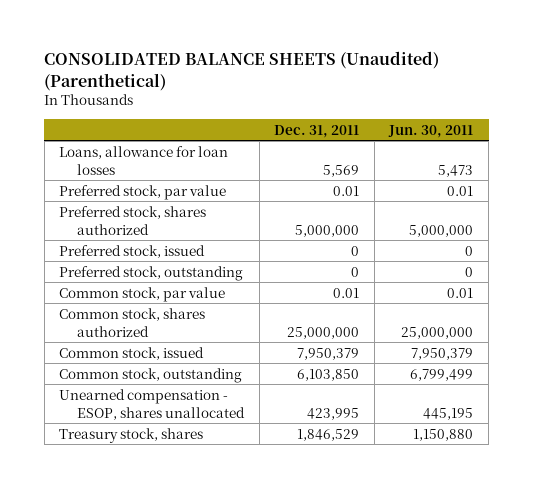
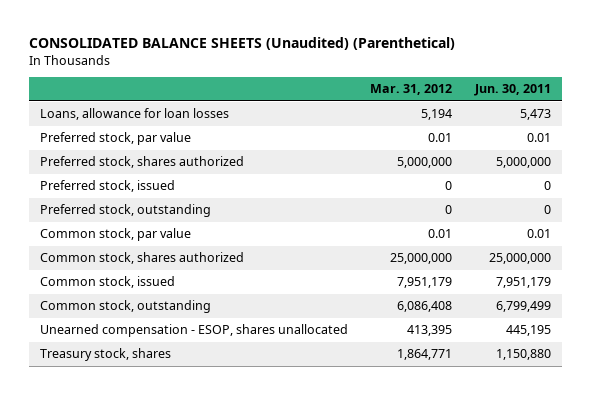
- | Dec. 31, 2011 | Jun. 30, 2011
+ | Mar. 31, 2012 | Jun. 30, 2011
- Common stock, issued | 7,950,379 | 7,950,379
+ Common stock, issued | 7,951,179 | 7,951,179

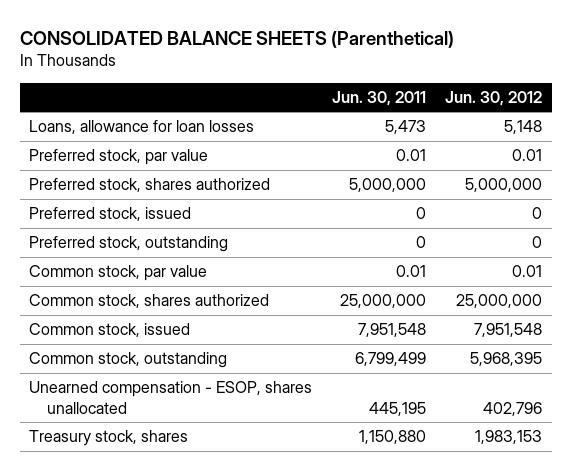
- CONSOLIDATED BALANCE SHEETS (Unaudited) (Parenthetical)
+ CONSOLIDATED BALANCE SHEETS (Parenthetical)
- | Mar. 31, 2012 | Jun. 30, 2011
+ | Jun. 30, 2011 | Jun. 30, 2012
- Common stock, issued | 7,951,179 | 7,951,179
+ Common stock, issued | 7,951,548 | 7,951,548

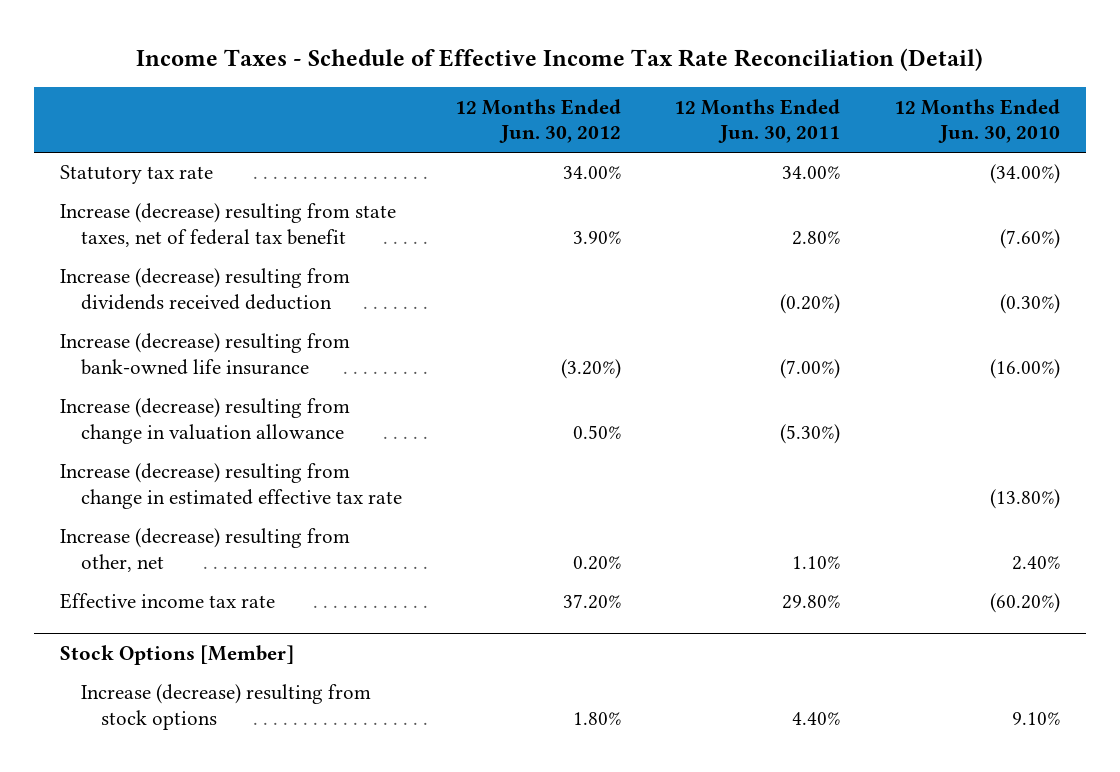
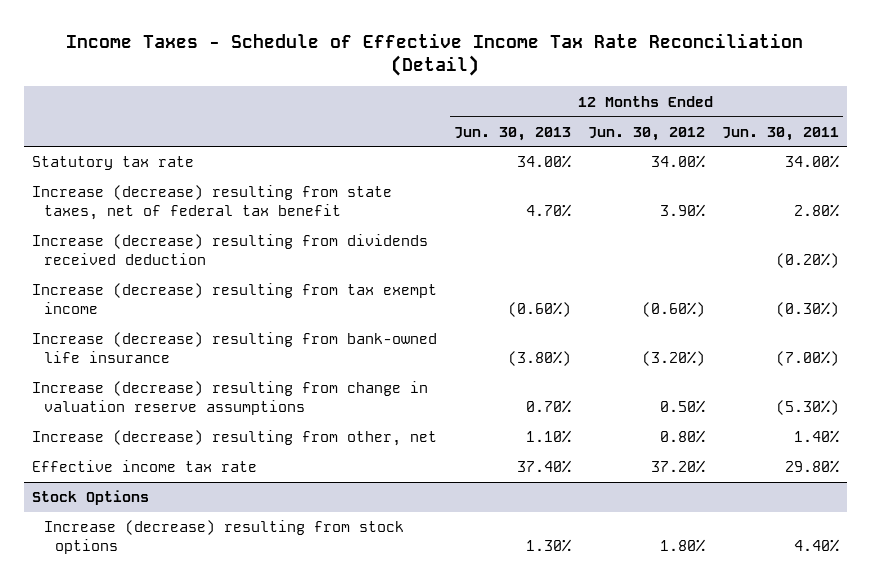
- | 12 Months Ended Jun. 30, 2012 | 12 Months Ended Jun. 30, 2011 | 12 Months Ended Jun. 30, 2010
+ | 12 Months Ended Jun. 30, 2013 | 12 Months Ended Jun. 30, 2012 | 12 Months Ended Jun. 30, 2011
+ Increase (decrease) resulting from tax exempt income | (0.60%) | (0.60%) | (0.30%)
- Increase (decrease) resulting from change in valuation allowance | 0.50% | (5.30%) |
- Increase (decrease) resulting from change in estimated effective tax rate | | | (13.80%)
- Increase (decrease) resulting from other, net | 0.20% | 1.10% | 2.40%
+ Increase (decrease) resulting from change in valuation reserve assumptions | 0.70% | 0.50% | (5.30%)
+ Increase (decrease) resulting from other, net | 1.10% | 0.80% | 1.40%
- Stock Options [Member]
+ Stock Options

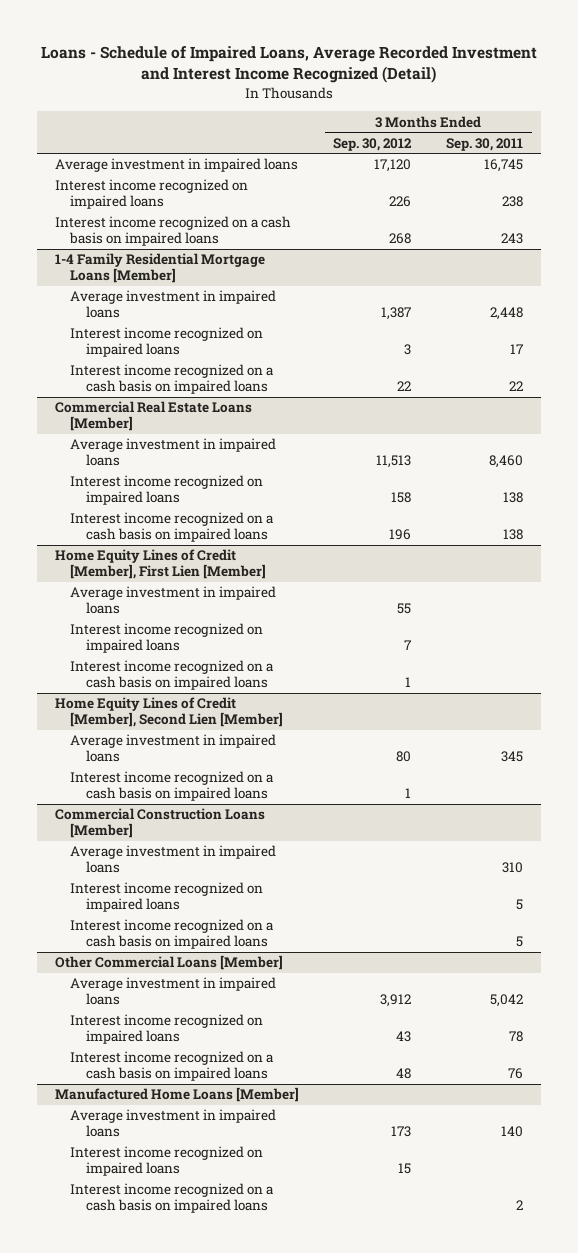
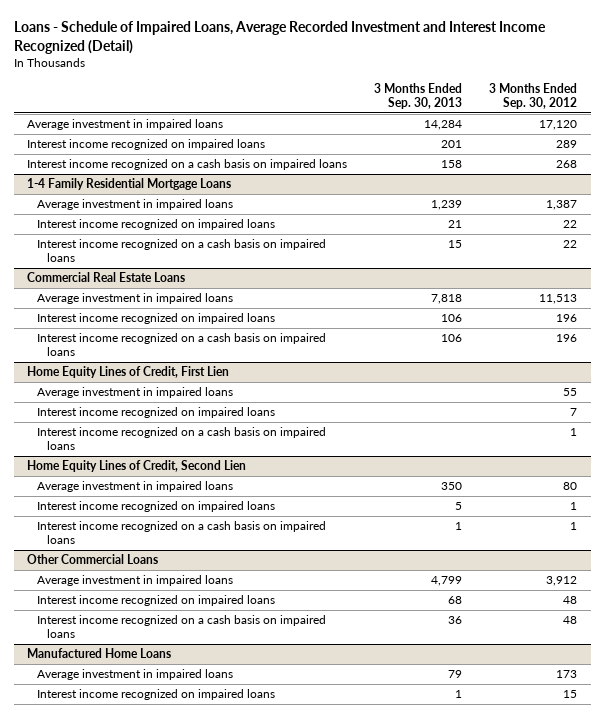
- | 3 Months Ended Sep. 30, 2012 | 3 Months Ended Sep. 30, 2011
+ | 3 Months Ended Sep. 30, 2013 | 3 Months Ended Sep. 30, 2012
- Interest income recognized on impaired loans | 226 | 238
+ Interest income recognized on impaired loans | 201 | 289
- 1-4 Family Residential Mortgage Loans [Member]
+ 1-4 Family Residential Mortgage Loans
- Interest income recognized on impaired loans | 3 | 17
+ Interest income recognized on impaired loans | 21 | 22
- Commercial Real Estate Loans [Member]
+ Commercial Real Estate Loans
- Interest income recognized on impaired loans | 158 | 138
+ Interest income recognized on impaired loans | 106 | 196
- Home Equity Lines of Credit [Member], First Lien [Member]
+ Home Equity Lines of Credit, First Lien
- Home Equity Lines of Credit [Member], Second Lien [Member]
+ Home Equity Lines of Credit, Second Lien
+ Interest income recognized on impaired loans | 5 | 1
- Commercial Construction Loans [Member]
- Average investment in impaired loans | | 310
- Interest income recognized on impaired loans | | 5
- Interest income recognized on a cash basis on impaired loans | | 5
- Other Commercial Loans [Member]
+ Other Commercial Loans
- Interest income recognized on impaired loans | 43 | 78
+ Interest income recognized on impaired loans | 68 | 48
- Manufactured Home Loans [Member]
+ Manufactured Home Loans
- Interest income recognized on a cash basis on impaired loans | | 2

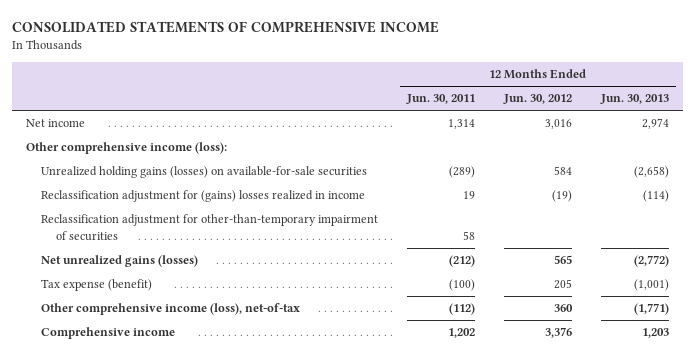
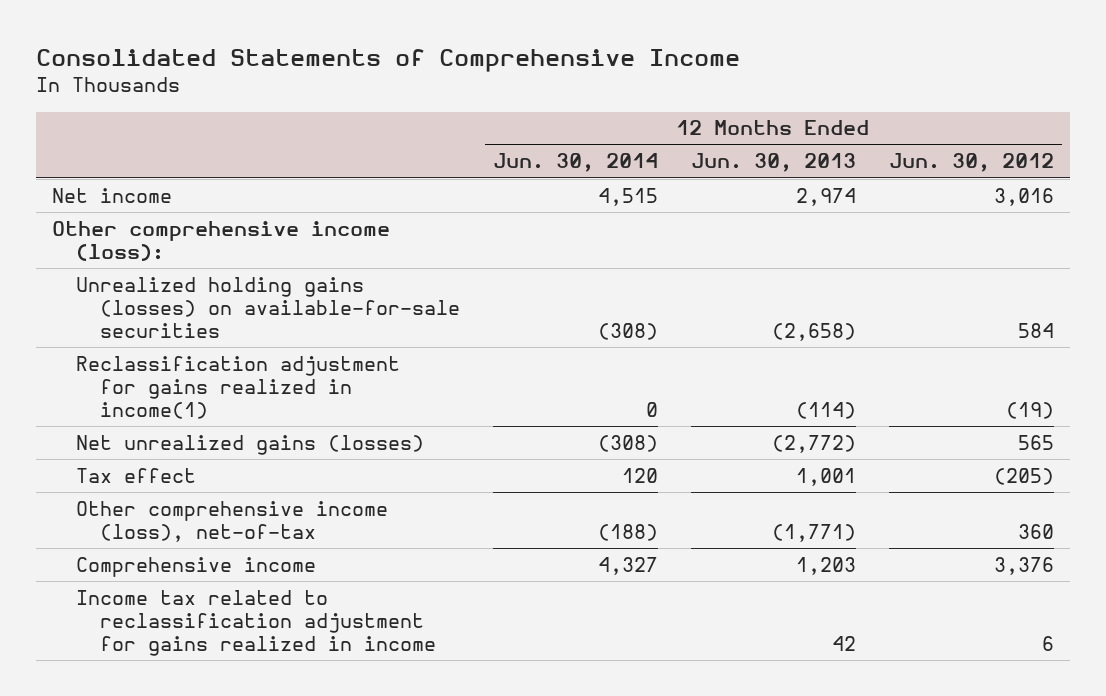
- CONSOLIDATED STATEMENTS OF COMPREHENSIVE INCOME
+ Consolidated Statements of Comprehensive Income
- | 12 Months Ended Jun. 30, 2011 | 12 Months Ended Jun. 30, 2012 | 12 Months Ended Jun. 30, 2013
+ | 12 Months Ended Jun. 30, 2014 | 12 Months Ended Jun. 30, 2013 | 12 Months Ended Jun. 30, 2012
- Reclassification adjustment for (gains) losses realized in income | 19 | (19) | (114)
- Reclassification adjustment for other-than-temporary impairment of securities | 58 | |
+ Reclassification adjustment for gains realized in income(1) | 0 | (114) | (19)
- Tax expense (benefit) | (100) | 205 | (1,001)
+ Tax effect | 120 | 1,001 | (205)
+ Income tax related to reclassification adjustment for gains realized in income | | 42 | 6

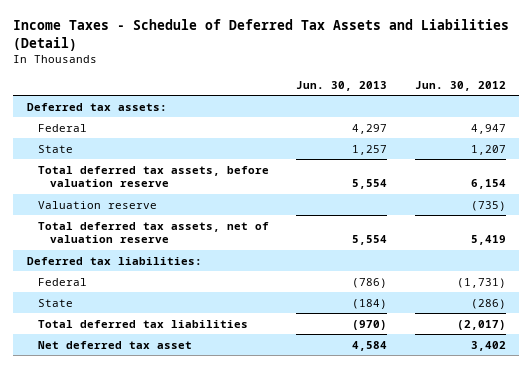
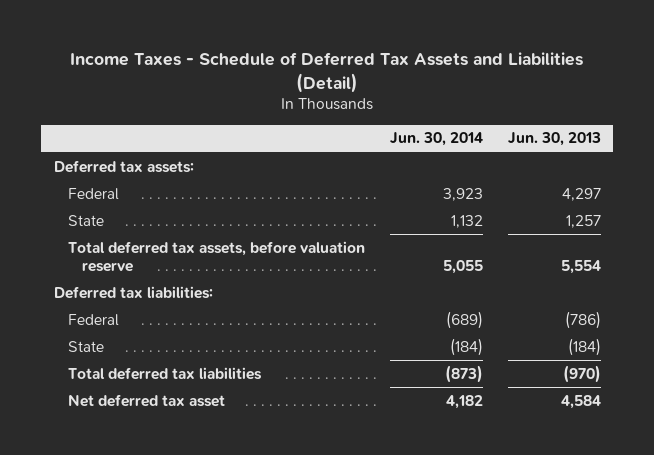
- | Jun. 30, 2013 | Jun. 30, 2012
+ | Jun. 30, 2014 | Jun. 30, 2013
- Valuation reserve | | (735)
- Total deferred tax assets, net of valuation reserve | 5,554 | 5,419

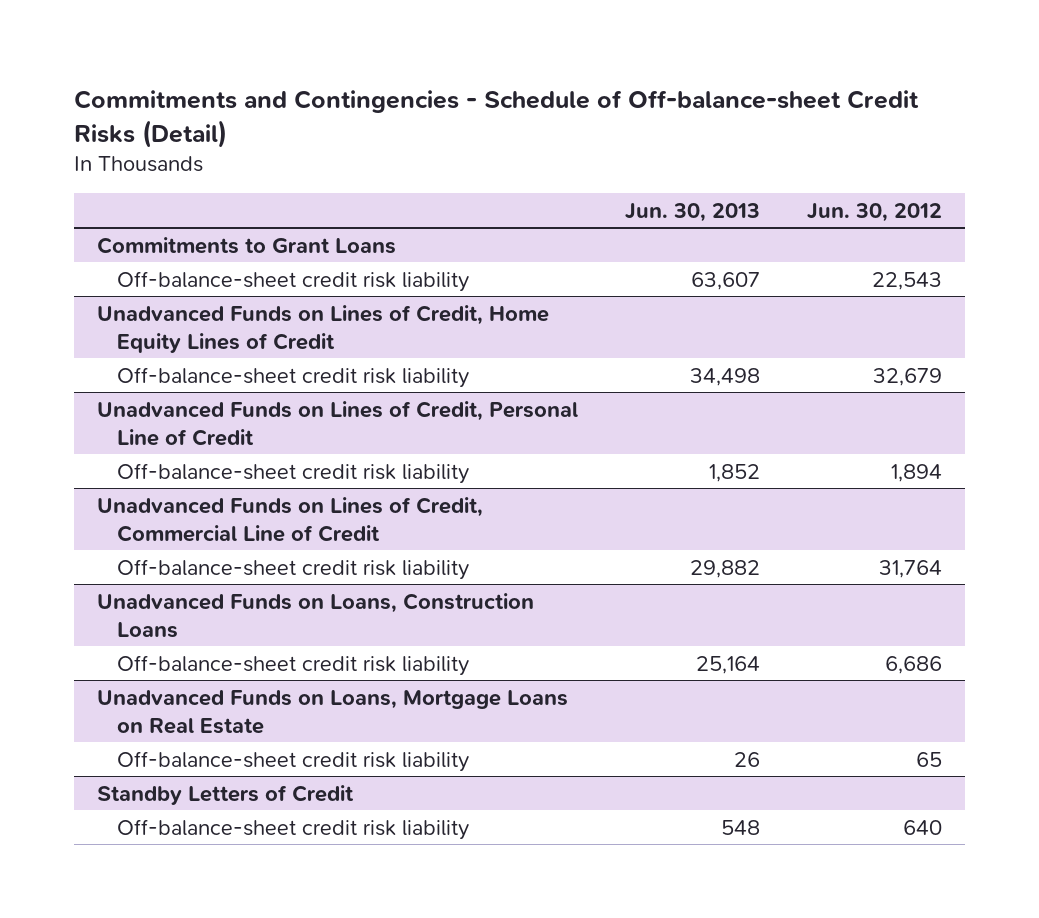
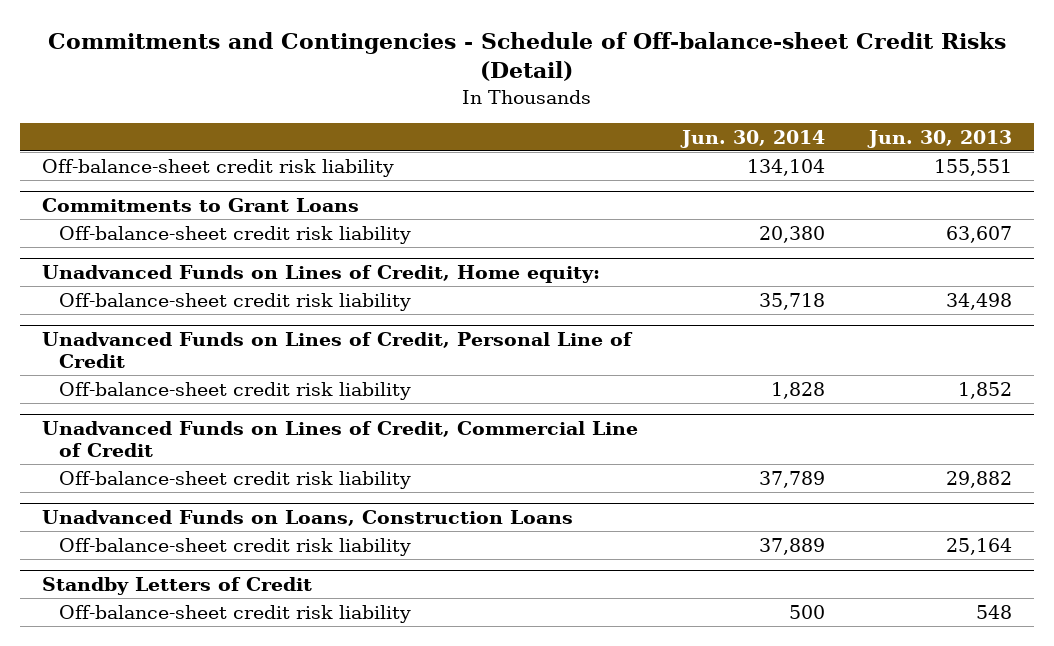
- | Jun. 30, 2013 | Jun. 30, 2012
+ | Jun. 30, 2014 | Jun. 30, 2013
+ Off-balance-sheet credit risk liability | 134,104 | 155,551
- Unadvanced Funds on Lines of Credit, Home Equity Lines of Credit
+ Unadvanced Funds on Lines of Credit, Home equity:
- Unadvanced Funds on Loans, Mortgage Loans on Real Estate
- Off-balance-sheet credit risk liability | 26 | 65

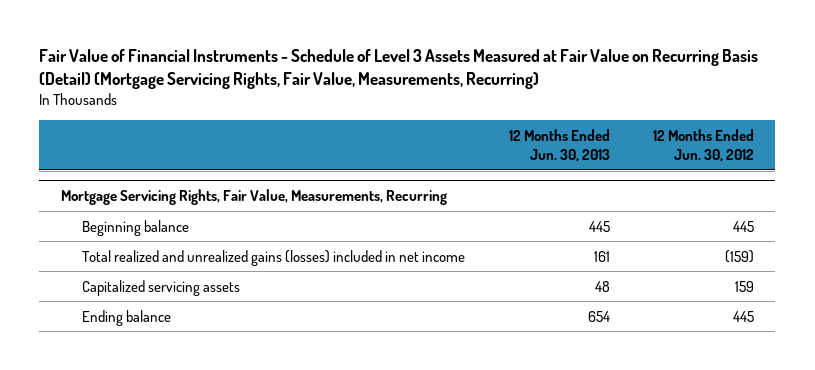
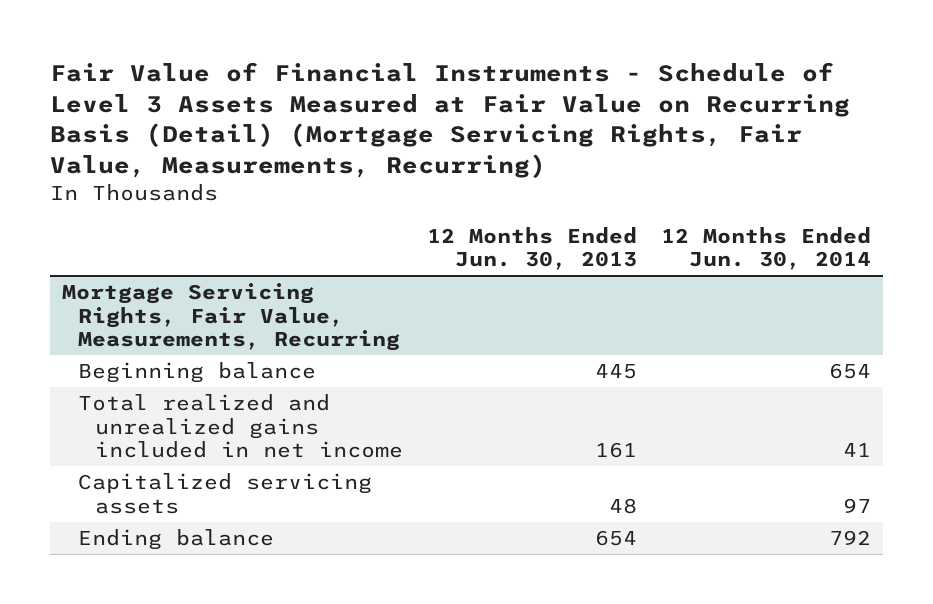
- | 12 Months Ended Jun. 30, 2013 | 12 Months Ended Jun. 30, 2012
+ | 12 Months Ended Jun. 30, 2013 | 12 Months Ended Jun. 30, 2014
@ Mortgage Servicing Rights, Fair Value, Measurements, Recurring
- Total realized and unrealized gains (losses) included in net income | 161 | (159)
+ Total realized and unrealized gains included in net income | 161 | 41

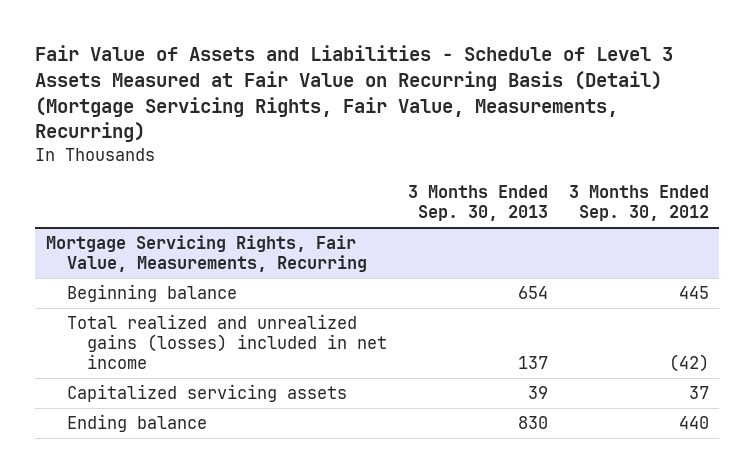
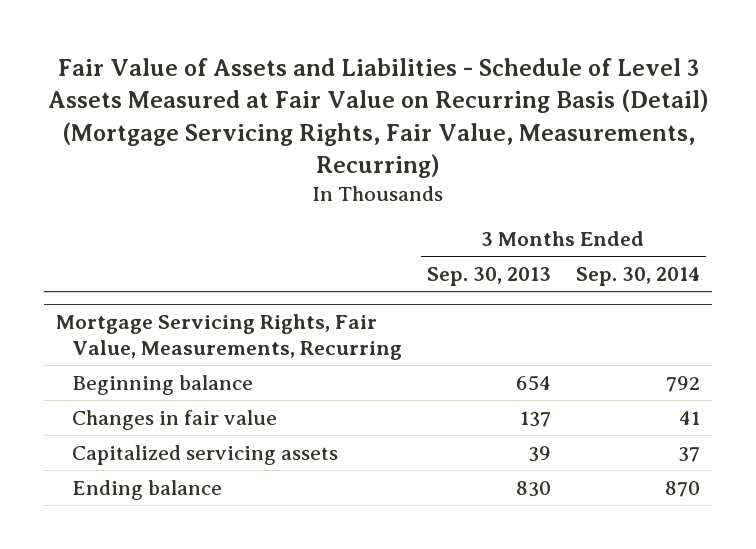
- | 3 Months Ended Sep. 30, 2013 | 3 Months Ended Sep. 30, 2012
+ | 3 Months Ended Sep. 30, 2013 | 3 Months Ended Sep. 30, 2014
@ Mortgage Servicing Rights, Fair Value, Measurements, Recurring
- Total realized and unrealized gains (losses) included in net income | 137 | (42)
+ Changes in fair value | 137 | 41

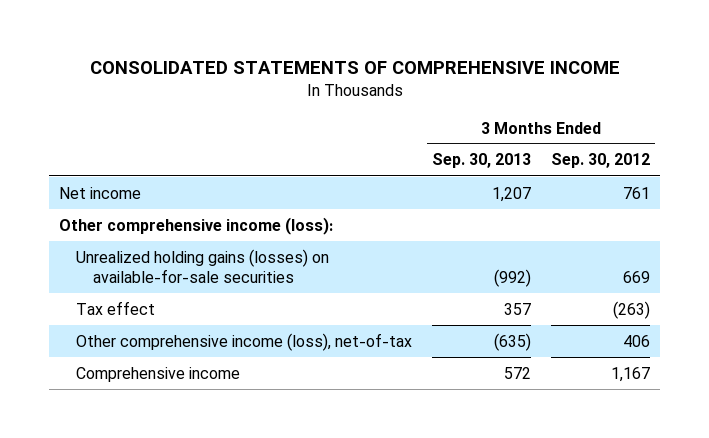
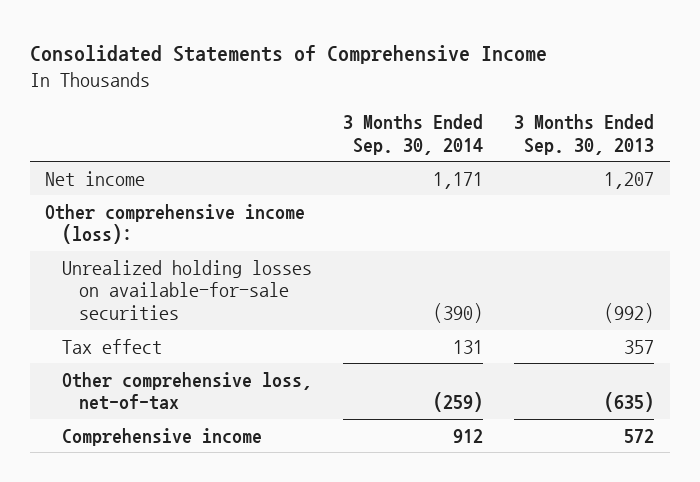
- CONSOLIDATED STATEMENTS OF COMPREHENSIVE INCOME
+ Consolidated Statements of Comprehensive Income
- | 3 Months Ended Sep. 30, 2013 | 3 Months Ended Sep. 30, 2012
+ | 3 Months Ended Sep. 30, 2014 | 3 Months Ended Sep. 30, 2013
- Unrealized holding gains (losses) on available-for-sale securities | (992) | 669
+ Unrealized holding losses on available-for-sale securities | (390) | (992)
- Other comprehensive income (loss), net-of-tax | (635) | 406
+ Other comprehensive loss, net-of-tax | (259) | (635)

